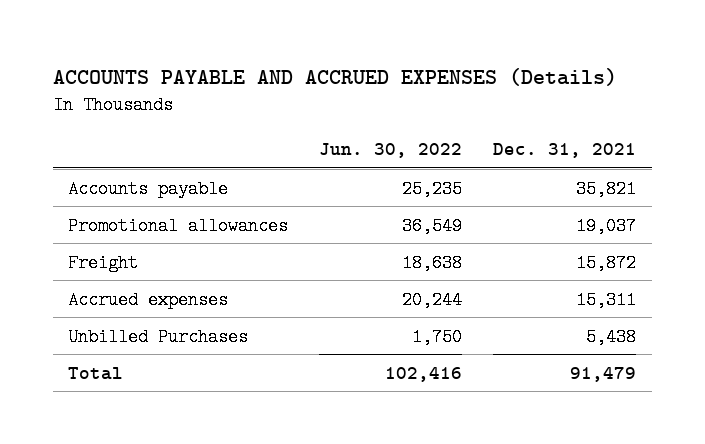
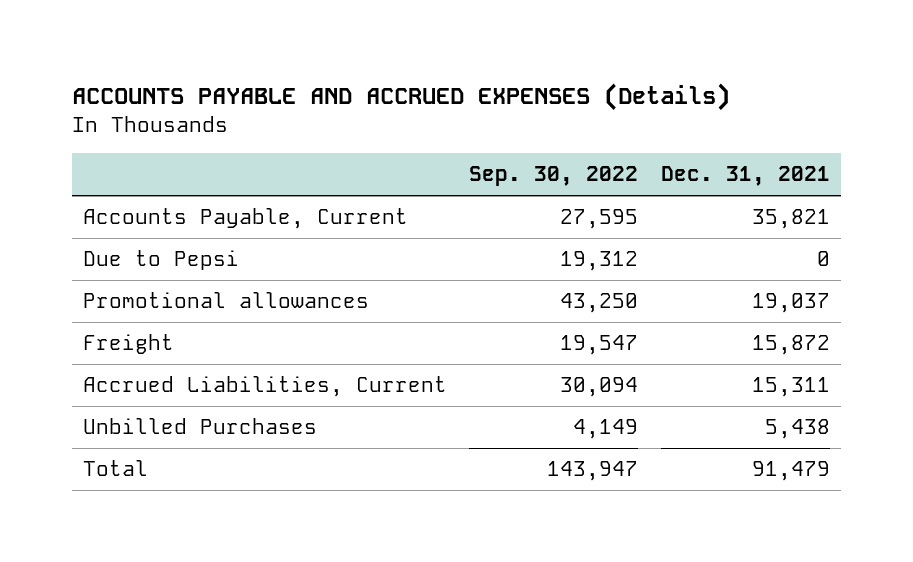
- | Jun. 30, 2022 | Dec. 31, 2021
+ | Sep. 30, 2022 | Dec. 31, 2021
- Accounts payable | 25,235 | 35,821
+ Accounts Payable, Current | 27,595 | 35,821
+ Due to Pepsi | 19,312 | 0
- Accrued expenses | 20,244 | 15,311
+ Accrued Liabilities, Current | 30,094 | 15,311

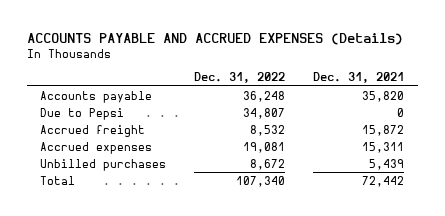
- | Sep. 30, 2022 | Dec. 31, 2021
+ | Dec. 31, 2022 | Dec. 31, 2021
- Accounts Payable, Current | 27,595 | 35,821
+ Accounts payable | 36,248 | 35,820
- Promotional allowances | 43,250 | 19,037
- Freight | 19,547 | 15,872
- Accrued Liabilities, Current | 30,094 | 15,311
- Unbilled Purchases | 4,149 | 5,438
- Total | 143,947 | 91,479
+ Accrued freight | 8,532 | 15,872
+ Accrued expenses | 19,081 | 15,311
+ Unbilled purchases | 8,672 | 5,439
+ Total | 107,340 | 72,442

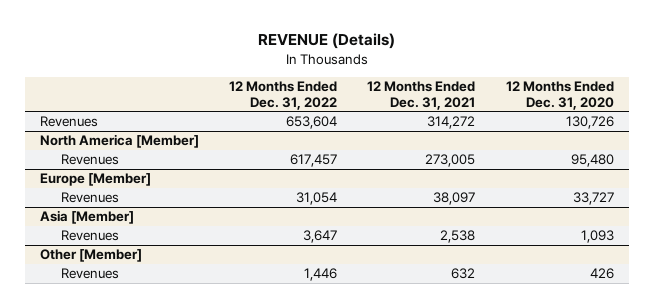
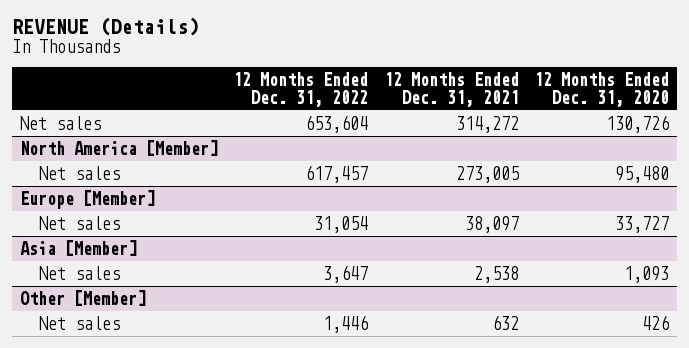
- Revenues | 653,604 | 314,272 | 130,726
+ Net sales | 653,604 | 314,272 | 130,726
@ North America [Member]
- Revenues | 617,457 | 273,005 | 95,480
+ Net sales | 617,457 | 273,005 | 95,480
@ Europe [Member]
- Revenues | 31,054 | 38,097 | 33,727
+ Net sales | 31,054 | 38,097 | 33,727
@ Asia [Member]
- Revenues | 3,647 | 2,538 | 1,093
+ Net sales | 3,647 | 2,538 | 1,093
@ Other [Member]
- Revenues | 1,446 | 632 | 426
+ Net sales | 1,446 | 632 | 426

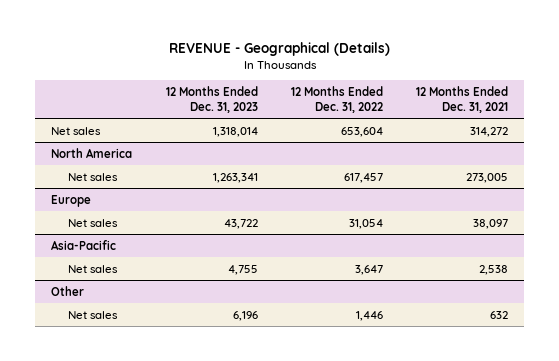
- REVENUE (Details)
+ REVENUE - Geographical (Details)
- | 12 Months Ended Dec. 31, 2022 | 12 Months Ended Dec. 31, 2021 | 12 Months Ended Dec. 31, 2020
+ | 12 Months Ended Dec. 31, 2023 | 12 Months Ended Dec. 31, 2022 | 12 Months Ended Dec. 31, 2021
- North America [Member]
+ North America
- Europe [Member]
+ Europe
- Asia [Member]
+ Asia-Pacific
- Other [Member]
+ Other

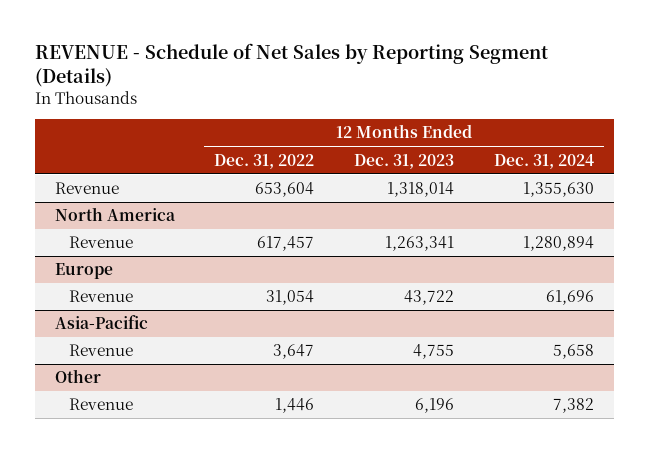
- REVENUE - Geographical (Details)
+ REVENUE - Schedule of Net Sales by Reporting Segment (Details)
- | 12 Months Ended Dec. 31, 2023 | 12 Months Ended Dec. 31, 2022 | 12 Months Ended Dec. 31, 2021
+ | 12 Months Ended Dec. 31, 2022 | 12 Months Ended Dec. 31, 2023 | 12 Months Ended Dec. 31, 2024
- Net sales | 1,318,014 | 653,604 | 314,272
+ Revenue | 653,604 | 1,318,014 | 1,355,630
@ North America
- Net sales | 1,263,341 | 617,457 | 273,005
+ Revenue | 617,457 | 1,263,341 | 1,280,894
@ Europe
- Net sales | 43,722 | 31,054 | 38,097
+ Revenue | 31,054 | 43,722 | 61,696
@ Asia-Pacific
- Net sales | 4,755 | 3,647 | 2,538
+ Revenue | 3,647 | 4,755 | 5,658
@ Other
- Net sales | 6,196 | 1,446 | 632
+ Revenue | 1,446 | 6,196 | 7,382

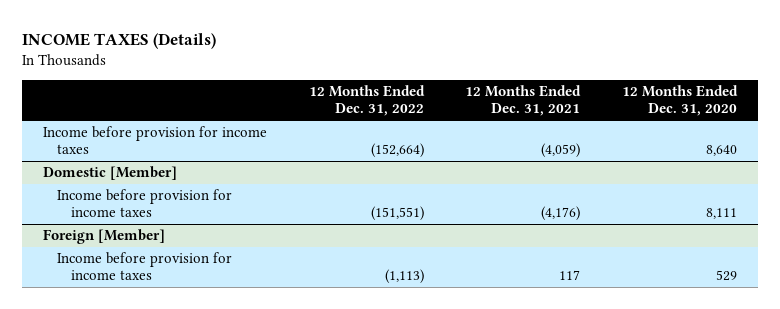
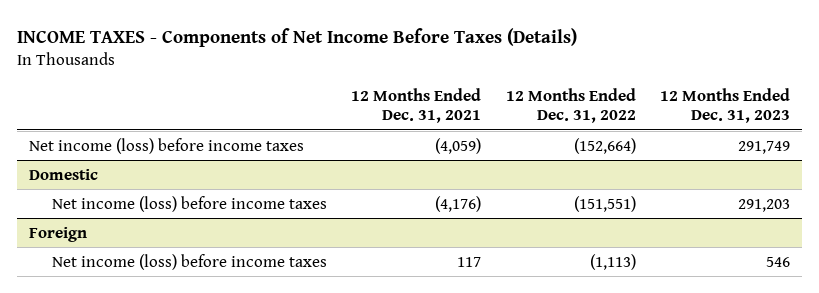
- INCOME TAXES (Details)
+ INCOME TAXES - Components of Net Income Before Taxes (Details)
- | 12 Months Ended Dec. 31, 2022 | 12 Months Ended Dec. 31, 2021 | 12 Months Ended Dec. 31, 2020
+ | 12 Months Ended Dec. 31, 2021 | 12 Months Ended Dec. 31, 2022 | 12 Months Ended Dec. 31, 2023
- Income before provision for income taxes | (152,664) | (4,059) | 8,640
- Domestic [Member]
- Income before provision for income taxes | (151,551) | (4,176) | 8,111
- Foreign [Member]
- Income before provision for income taxes | (1,113) | 117 | 529
+ Net income (loss) before income taxes | (4,059) | (152,664) | 291,749
+ Domestic
+ Net income (loss) before income taxes | (4,176) | (151,551) | 291,203
+ Foreign
+ Net income (loss) before income taxes | 117 | (1,113) | 546

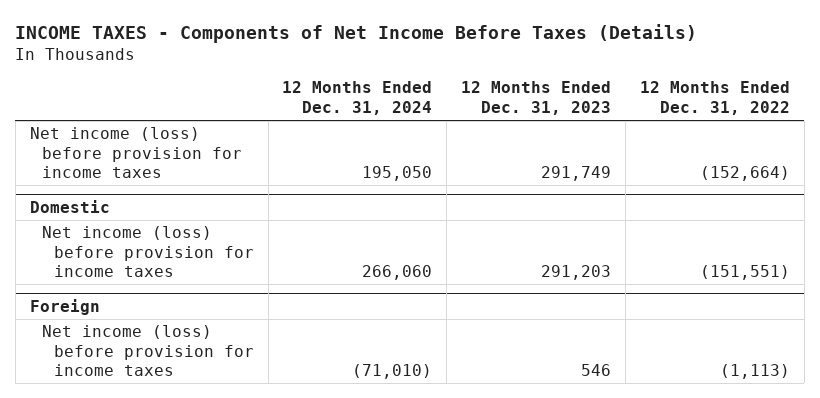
- | 12 Months Ended Dec. 31, 2021 | 12 Months Ended Dec. 31, 2022 | 12 Months Ended Dec. 31, 2023
+ | 12 Months Ended Dec. 31, 2024 | 12 Months Ended Dec. 31, 2023 | 12 Months Ended Dec. 31, 2022
- Net income (loss) before income taxes | (4,059) | (152,664) | 291,749
+ Net income (loss) before provision for income taxes | 195,050 | 291,749 | (152,664)
@ Domestic
- Net income (loss) before income taxes | (4,176) | (151,551) | 291,203
+ Net income (loss) before provision for income taxes | 266,060 | 291,203 | (151,551)
@ Foreign
- Net income (loss) before income taxes | 117 | (1,113) | 546
+ Net income (loss) before provision for income taxes | (71,010) | 546 | (1,113)

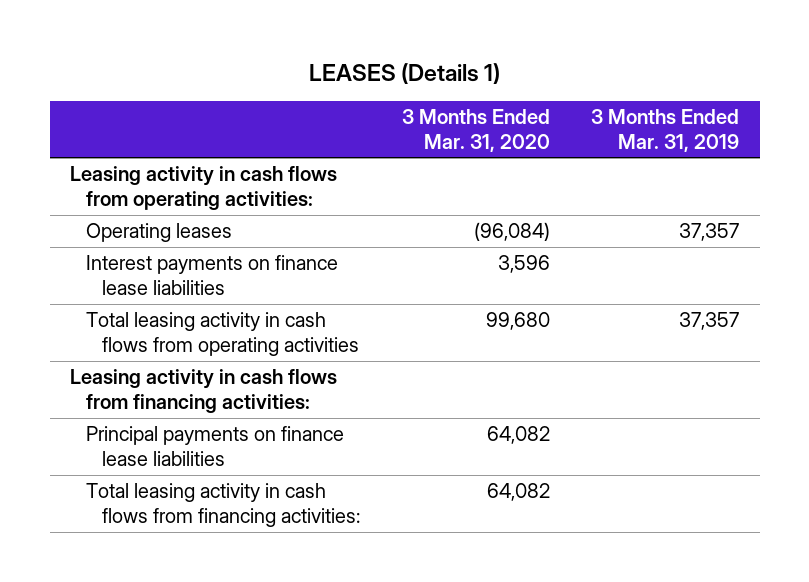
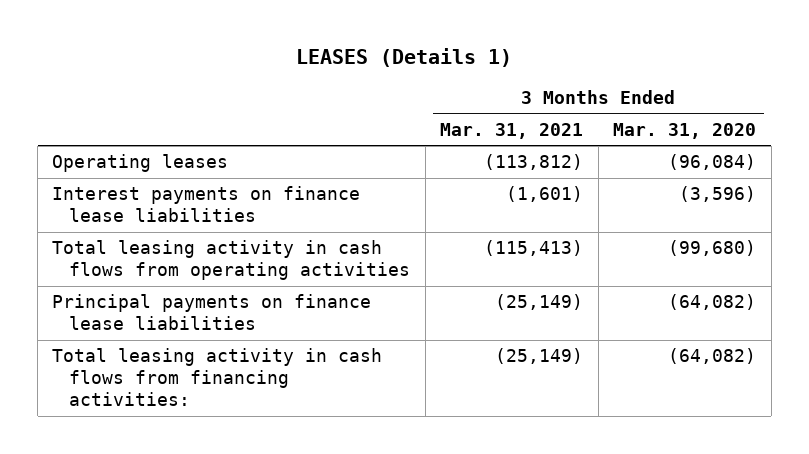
- | 3 Months Ended Mar. 31, 2020 | 3 Months Ended Mar. 31, 2019
+ | 3 Months Ended Mar. 31, 2021 | 3 Months Ended Mar. 31, 2020
- Leasing activity in cash flows from operating activities:
- Interest payments on finance lease liabilities | 3,596 |
- Total leasing activity in cash flows from operating activities | 99,680 | 37,357
- Leasing activity in cash flows from financing activities:
- Principal payments on finance lease liabilities | 64,082 |
- Total leasing activity in cash flows from financing activities: | 64,082 |
+ Interest payments on finance lease liabilities | (1,601) | (3,596)
+ Total leasing activity in cash flows from operating activities | (115,413) | (99,680)
+ Principal payments on finance lease liabilities | (25,149) | (64,082)
+ Total leasing activity in cash flows from financing activities: | (25,149) | (64,082)

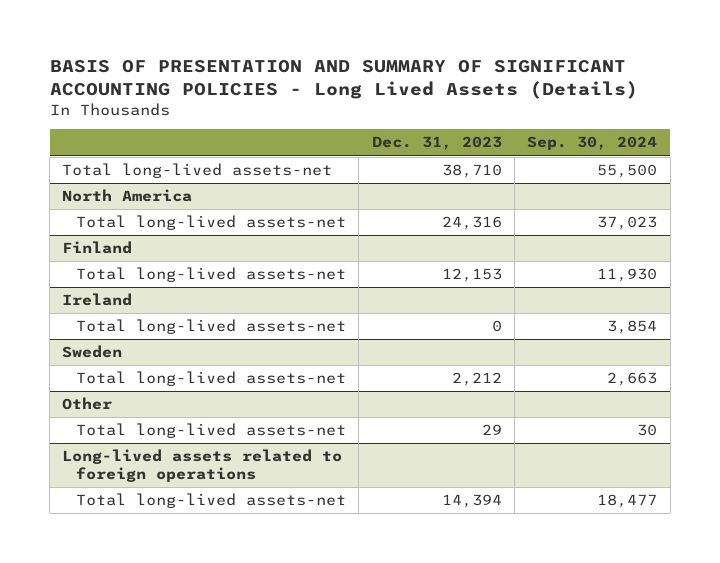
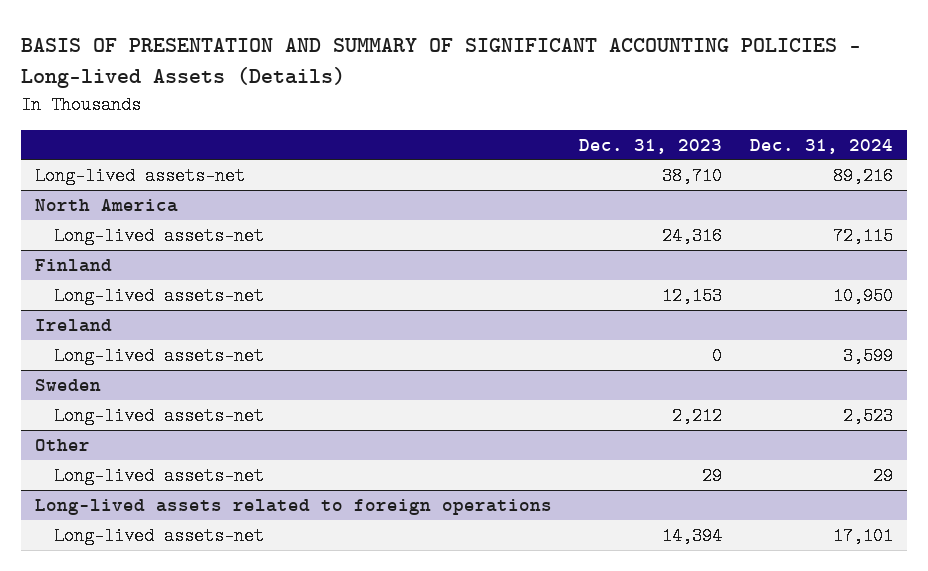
- BASIS OF PRESENTATION AND SUMMARY OF SIGNIFICANT ACCOUNTING POLICIES - Long Lived Assets (Details)
+ BASIS OF PRESENTATION AND SUMMARY OF SIGNIFICANT ACCOUNTING POLICIES - Long-lived Assets (Details)
- | Dec. 31, 2023 | Sep. 30, 2024
+ | Dec. 31, 2023 | Dec. 31, 2024
- Total long-lived assets-net | 38,710 | 55,500
+ Long-lived assets-net | 38,710 | 89,216
@ North America
- Total long-lived assets-net | 24,316 | 37,023
+ Long-lived assets-net | 24,316 | 72,115
@ Finland
- Total long-lived assets-net | 12,153 | 11,930
+ Long-lived assets-net | 12,153 | 10,950
@ Ireland
- Total long-lived assets-net | 0 | 3,854
+ Long-lived assets-net | 0 | 3,599
@ Sweden
- Total long-lived assets-net | 2,212 | 2,663
+ Long-lived assets-net | 2,212 | 2,523
@ Other
- Total long-lived assets-net | 29 | 30
+ Long-lived assets-net | 29 | 29
@ Long-lived assets related to foreign operations
- Total long-lived assets-net | 14,394 | 18,477
+ Long-lived assets-net | 14,394 | 17,101

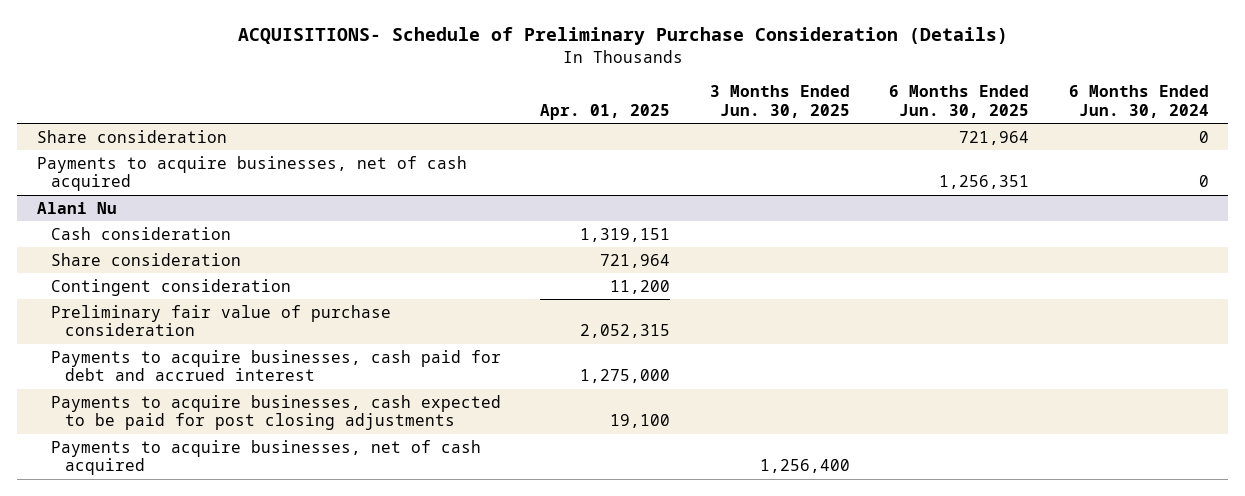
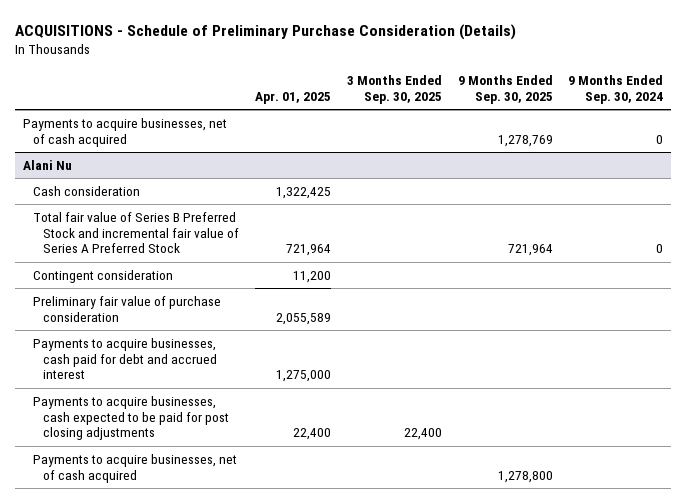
- ACQUISITIONS- Schedule of Preliminary Purchase Consideration (Details)
+ ACQUISITIONS - Schedule of Preliminary Purchase Consideration (Details)
- | Apr. 01, 2025 | 3 Months Ended Jun. 30, 2025 | 6 Months Ended Jun. 30, 2025 | 6 Months Ended Jun. 30, 2024
+ | Apr. 01, 2025 | 3 Months Ended Sep. 30, 2025 | 9 Months Ended Sep. 30, 2025 | 9 Months Ended Sep. 30, 2024
- Share consideration | | | 721,964 | 0
@ Alani Nu
- Cash consideration | 1,319,151 | | |
- Share consideration | 721,964 | | |
+ Cash consideration | 1,322,425 | | |
+ Total fair value of Series B Preferred Stock and incremental fair value of Series A Preferred Stock | 721,964 | | 721,964 | 0
- Preliminary fair value of purchase consideration | 2,052,315 | | |
+ Preliminary fair value of purchase consideration | 2,055,589 | | |
- Payments to acquire businesses, cash expected to be paid for post closing adjustments | 19,100 | | |
+ Payments to acquire businesses, cash expected to be paid for post closing adjustments | 22,400 | 22,400 | |

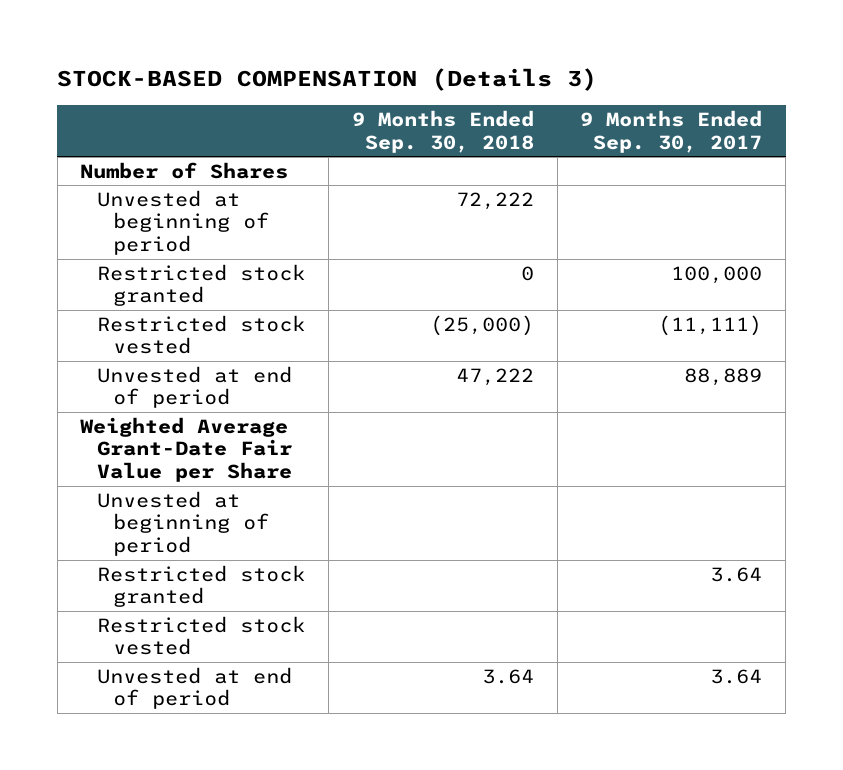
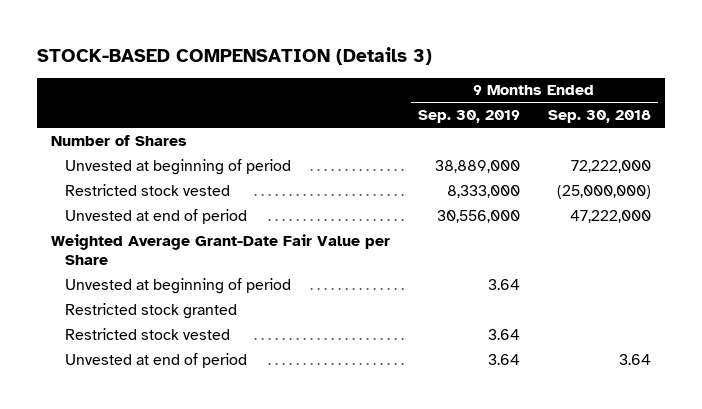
- | 9 Months Ended Sep. 30, 2018 | 9 Months Ended Sep. 30, 2017
+ | 9 Months Ended Sep. 30, 2019 | 9 Months Ended Sep. 30, 2018
- Unvested at beginning of period | 72,222 |
- Restricted stock granted | 0 | 100,000
- Restricted stock vested | (25,000) | (11,111)
- Unvested at end of period | 47,222 | 88,889
+ Unvested at beginning of period | 38,889,000 | 72,222,000
+ Restricted stock vested | 8,333,000 | (25,000,000)
+ Unvested at end of period | 30,556,000 | 47,222,000

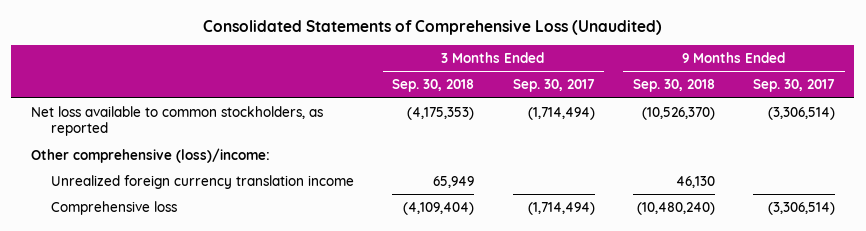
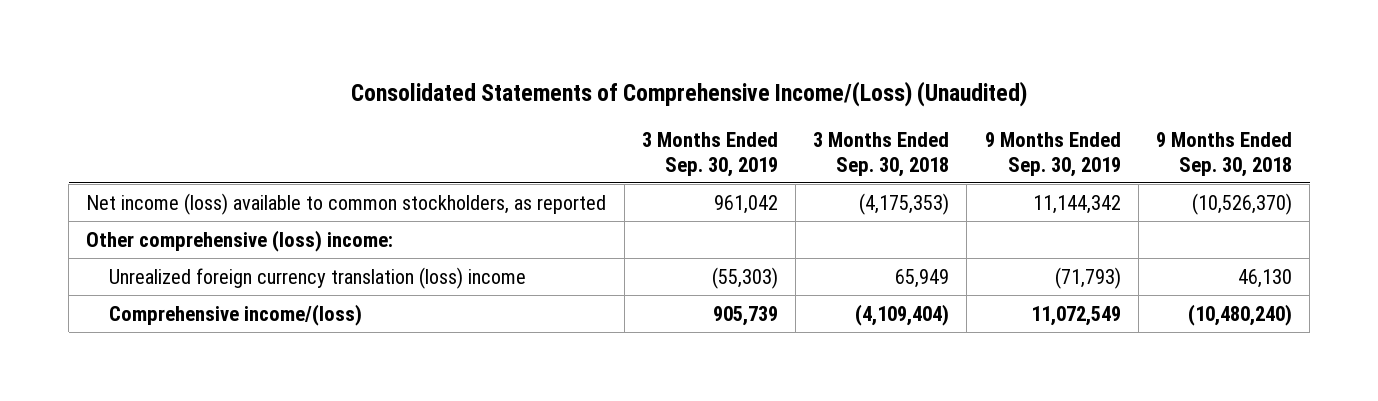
- Consolidated Statements of Comprehensive Loss (Unaudited)
+ Consolidated Statements of Comprehensive Income/(Loss) (Unaudited)
- | 3 Months Ended Sep. 30, 2018 | 3 Months Ended Sep. 30, 2017 | 9 Months Ended Sep. 30, 2018 | 9 Months Ended Sep. 30, 2017
+ | 3 Months Ended Sep. 30, 2019 | 3 Months Ended Sep. 30, 2018 | 9 Months Ended Sep. 30, 2019 | 9 Months Ended Sep. 30, 2018
- Net loss available to common stockholders, as reported | (4,175,353) | (1,714,494) | (10,526,370) | (3,306,514)
- Other comprehensive (loss)/income:
- Unrealized foreign currency translation income | 65,949 | | 46,130 |
- Comprehensive loss | (4,109,404) | (1,714,494) | (10,480,240) | (3,306,514)
+ Net income (loss) available to common stockholders, as reported | 961,042 | (4,175,353) | 11,144,342 | (10,526,370)
+ Other comprehensive (loss) income:
+ Unrealized foreign currency translation (loss) income | (55,303) | 65,949 | (71,793) | 46,130
+ Comprehensive income/(loss) | 905,739 | (4,109,404) | 11,072,549 | (10,480,240)

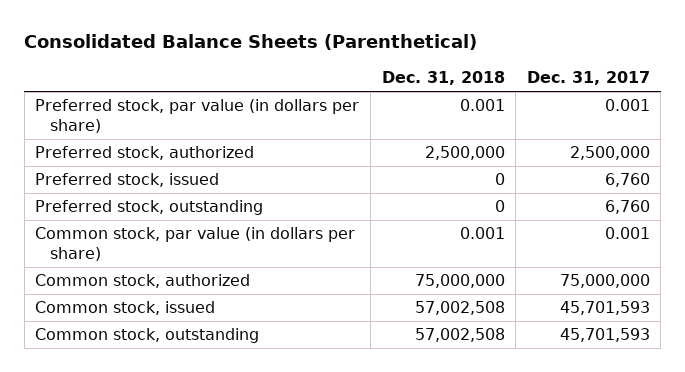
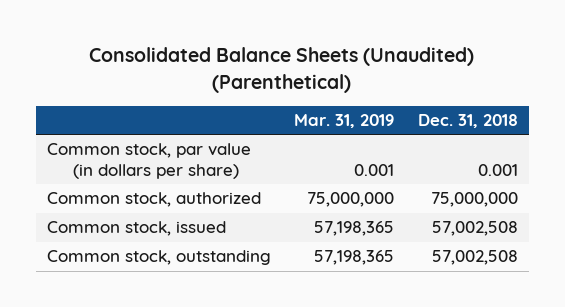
- Consolidated Balance Sheets (Parenthetical)
+ Consolidated Balance Sheets (Unaudited) (Parenthetical)
- | Dec. 31, 2018 | Dec. 31, 2017
+ | Mar. 31, 2019 | Dec. 31, 2018
- Preferred stock, par value (in dollars per share) | 0.001 | 0.001
- Preferred stock, authorized | 2,500,000 | 2,500,000
- Preferred stock, issued | 0 | 6,760
- Preferred stock, outstanding | 0 | 6,760

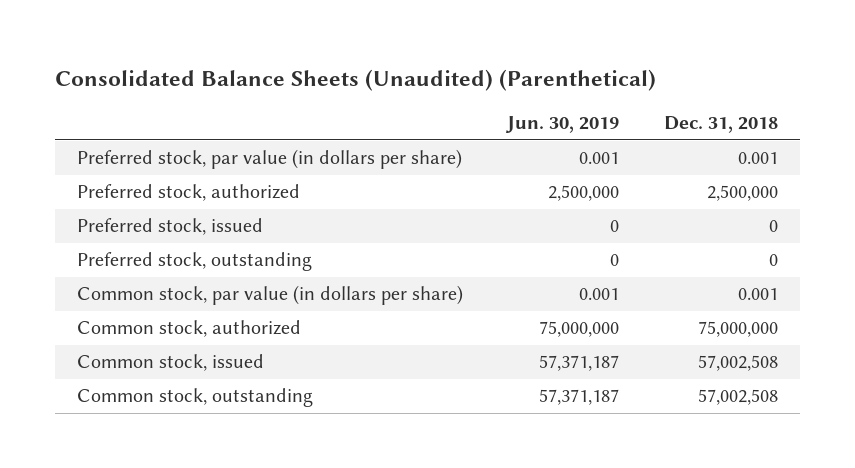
- | Mar. 31, 2019 | Dec. 31, 2018
+ | Jun. 30, 2019 | Dec. 31, 2018
+ Preferred stock, par value (in dollars per share) | 0.001 | 0.001
+ Preferred stock, authorized | 2,500,000 | 2,500,000
+ Preferred stock, issued | 0 | 0
+ Preferred stock, outstanding | 0 | 0

